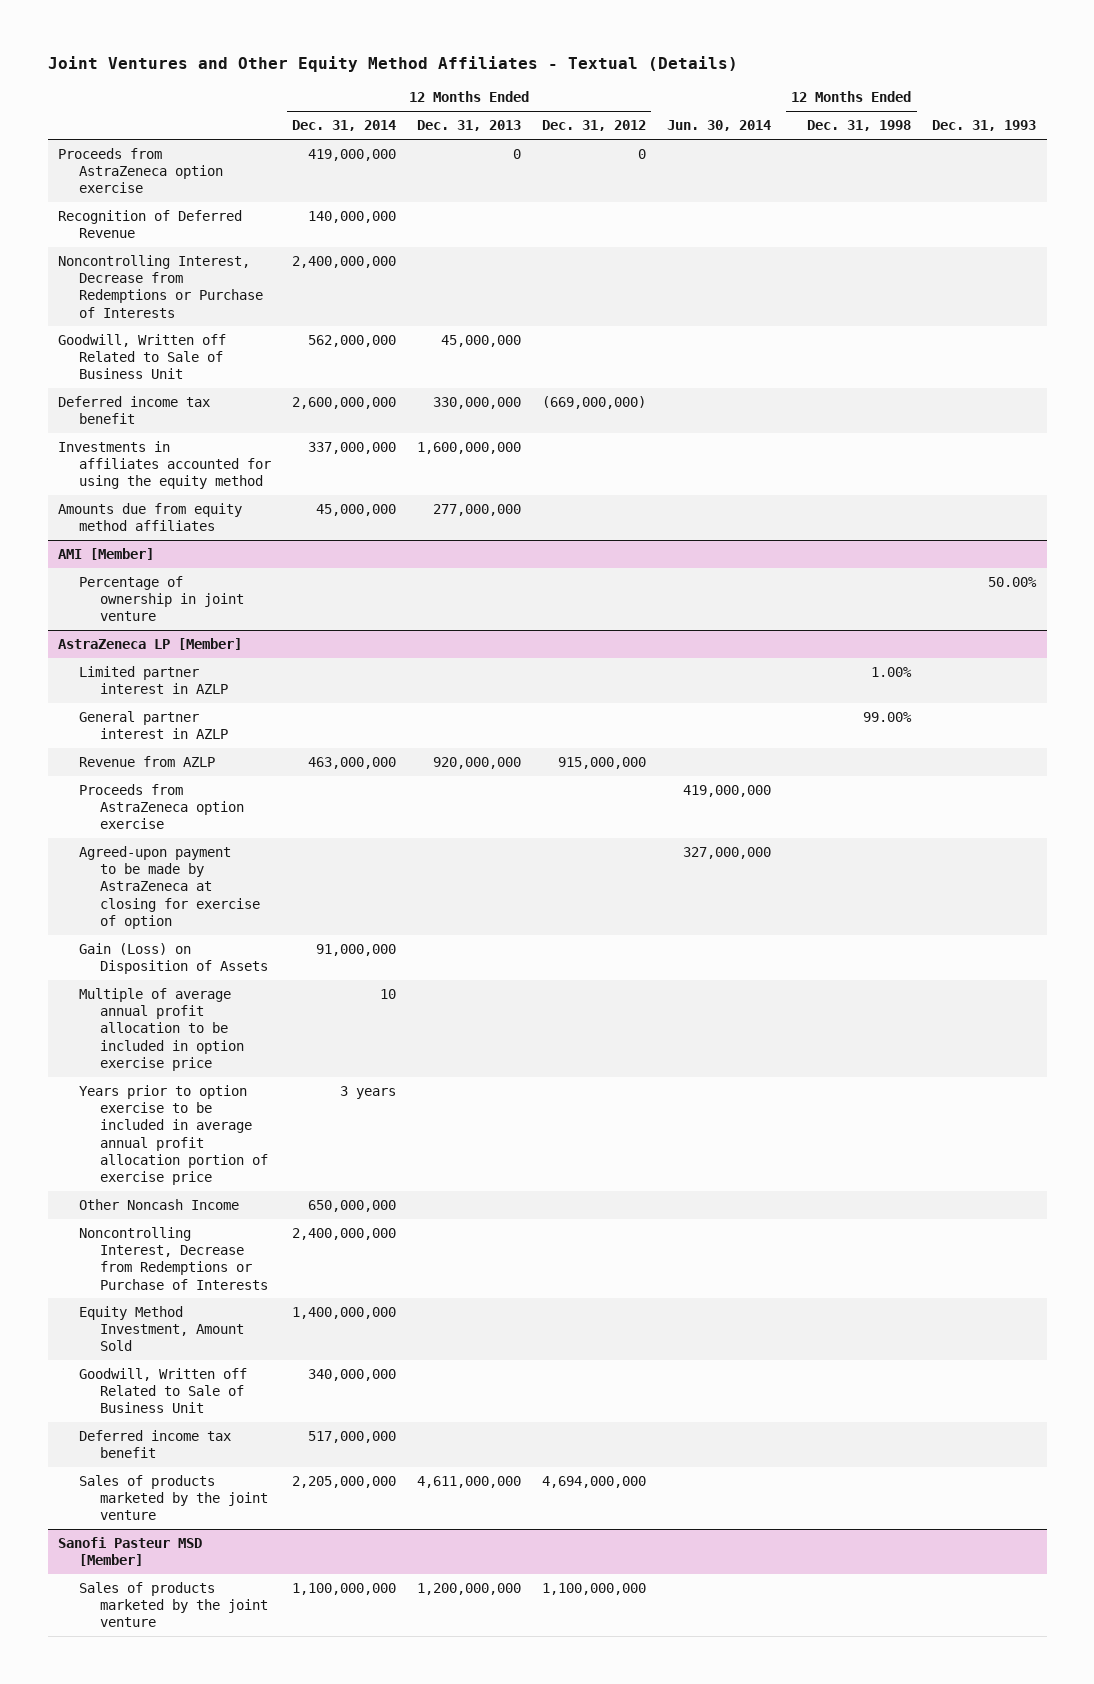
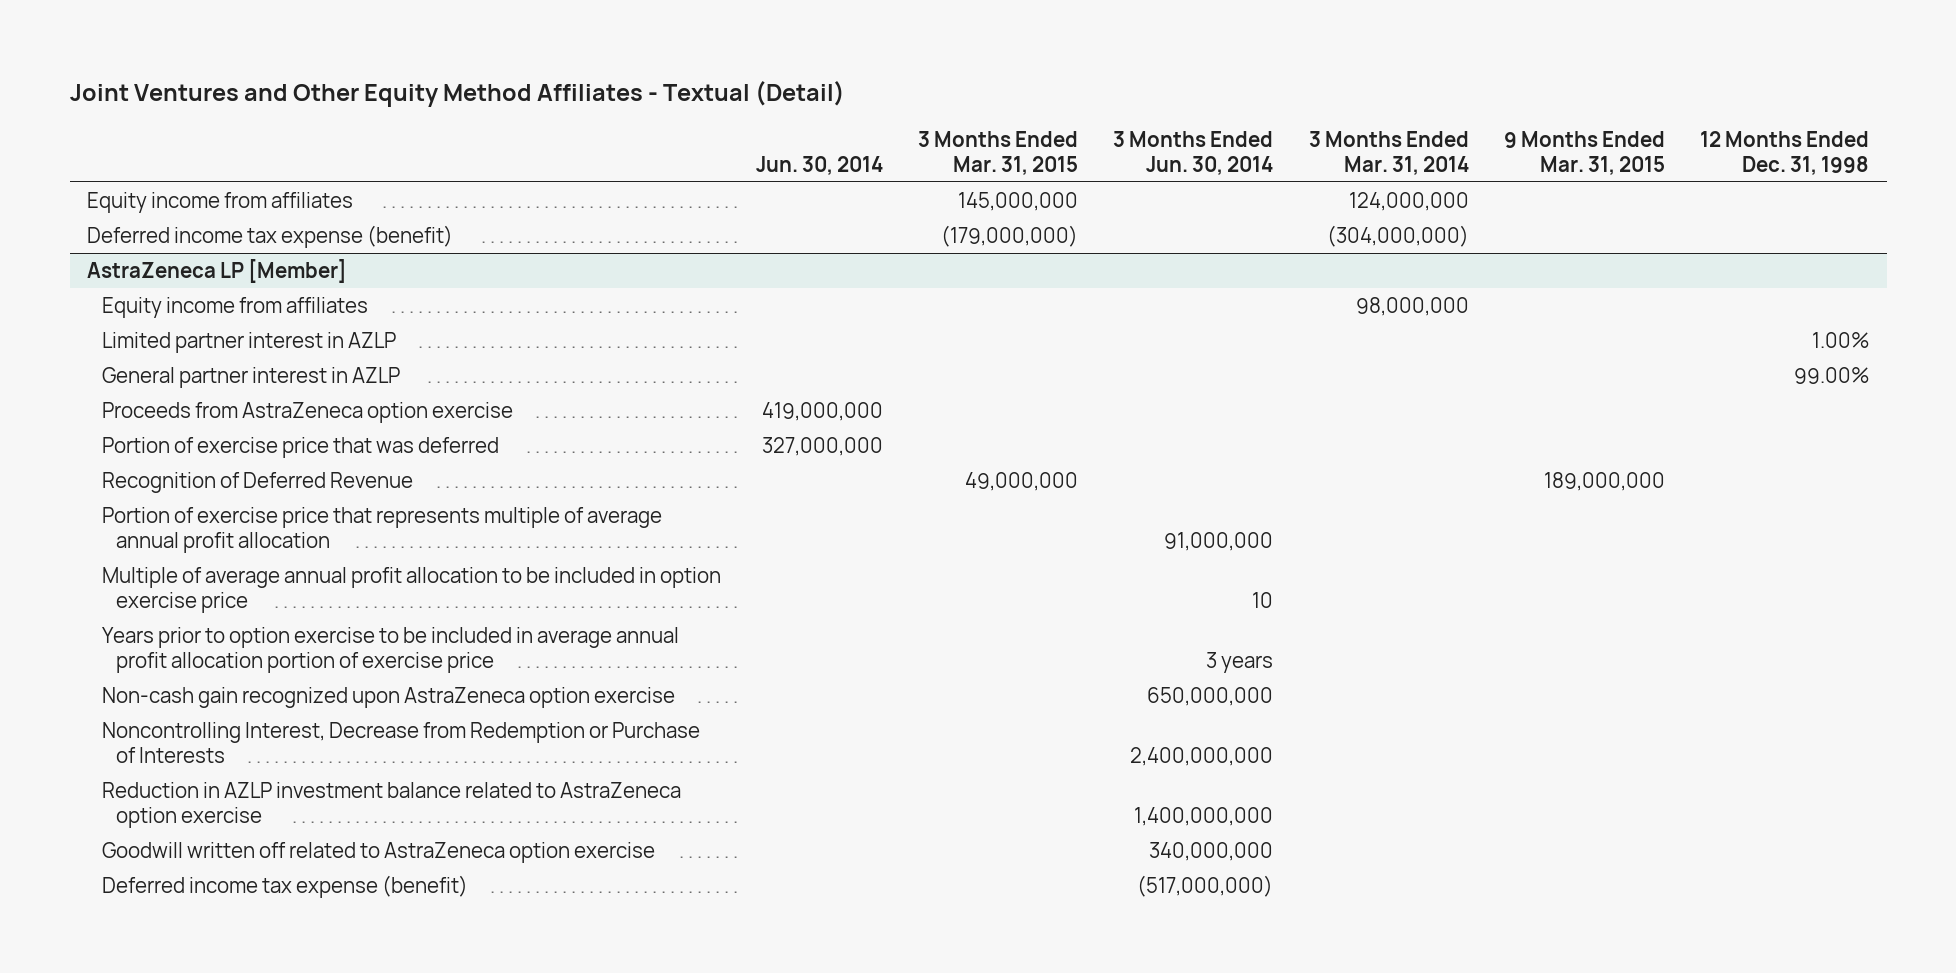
- Joint Ventures and Other Equity Method Affiliates - Textual (Details)
+ Joint Ventures and Other Equity Method Affiliates - Textual (Detail)
- | 12 Months Ended Dec. 31, 2014 | 12 Months Ended Dec. 31, 2013 | 12 Months Ended Dec. 31, 2012 | Jun. 30, 2014 | 12 Months Ended Dec. 31, 1998 | Dec. 31, 1993
+ | Jun. 30, 2014 | 3 Months Ended Mar. 31, 2015 | 3 Months Ended Jun. 30, 2014 | 3 Months Ended Mar. 31, 2014 | 9 Months Ended Mar. 31, 2015 | 12 Months Ended Dec. 31, 1998
- Proceeds from AstraZeneca option exercise | 419,000,000 | 0 | 0 | | |
- Recognition of Deferred Revenue | 140,000,000 | | | | |
- Noncontrolling Interest, Decrease from Redemptions or Purchase of Interests | 2,400,000,000 | | | | |
- Goodwill, Written off Related to Sale of Business Unit | 562,000,000 | 45,000,000 | | | |
- Deferred income tax benefit | 2,600,000,000 | 330,000,000 | (669,000,000) | | |
- Investments in affiliates accounted for using the equity method | 337,000,000 | 1,600,000,000 | | | |
- Amounts due from equity method affiliates | 45,000,000 | 277,000,000 | | | |
- AMI [Member]
- Percentage of ownership in joint venture | | | | | | 50.00%
+ Equity income from affiliates | | 145,000,000 | | 124,000,000 | |
+ Deferred income tax expense (benefit) | | (179,000,000) | | (304,000,000) | |
@ AstraZeneca LP [Member]
+ Equity income from affiliates | | | | 98,000,000 | |
- Revenue from AZLP | 463,000,000 | 920,000,000 | 915,000,000 | | |
- Agreed-upon payment to be made by AstraZeneca at closing for exercise of option | | | | 327,000,000 | |
- Gain (Loss) on Disposition of Assets | 91,000,000 | | | | |
+ Portion of exercise price that was deferred | 327,000,000 | | | | |
+ Recognition of Deferred Revenue | | 49,000,000 | | | 189,000,000 |
+ Portion of exercise price that represents multiple of average annual profit allocation | | | 91,000,000 | | |
- Other Noncash Income | 650,000,000 | | | | |
- Noncontrolling Interest, Decrease from Redemptions or Purchase of Interests | 2,400,000,000 | | | | |
- Equity Method Investment, Amount Sold | 1,400,000,000 | | | | |
- Goodwill, Written off Related to Sale of Business Unit | 340,000,000 | | | | |
- Deferred income tax benefit | 517,000,000 | | | | |
- Sales of products marketed by the joint venture | 2,205,000,000 | 4,611,000,000 | 4,694,000,000 | | |
- Sanofi Pasteur MSD [Member]
- Sales of products marketed by the joint venture | 1,100,000,000 | 1,200,000,000 | 1,100,000,000 | | |
@ AstraZeneca LP [Member]
+ Non-cash gain recognized upon AstraZeneca option exercise | | | 650,000,000 | | |
+ Noncontrolling Interest, Decrease from Redemption or Purchase of Interests | | | 2,400,000,000 | | |
+ Reduction in AZLP investment balance related to AstraZeneca option exercise | | | 1,400,000,000 | | |
+ Goodwill written off related to AstraZeneca option exercise | | | 340,000,000 | | |
+ Deferred income tax expense (benefit) | | | (517,000,000) | | |

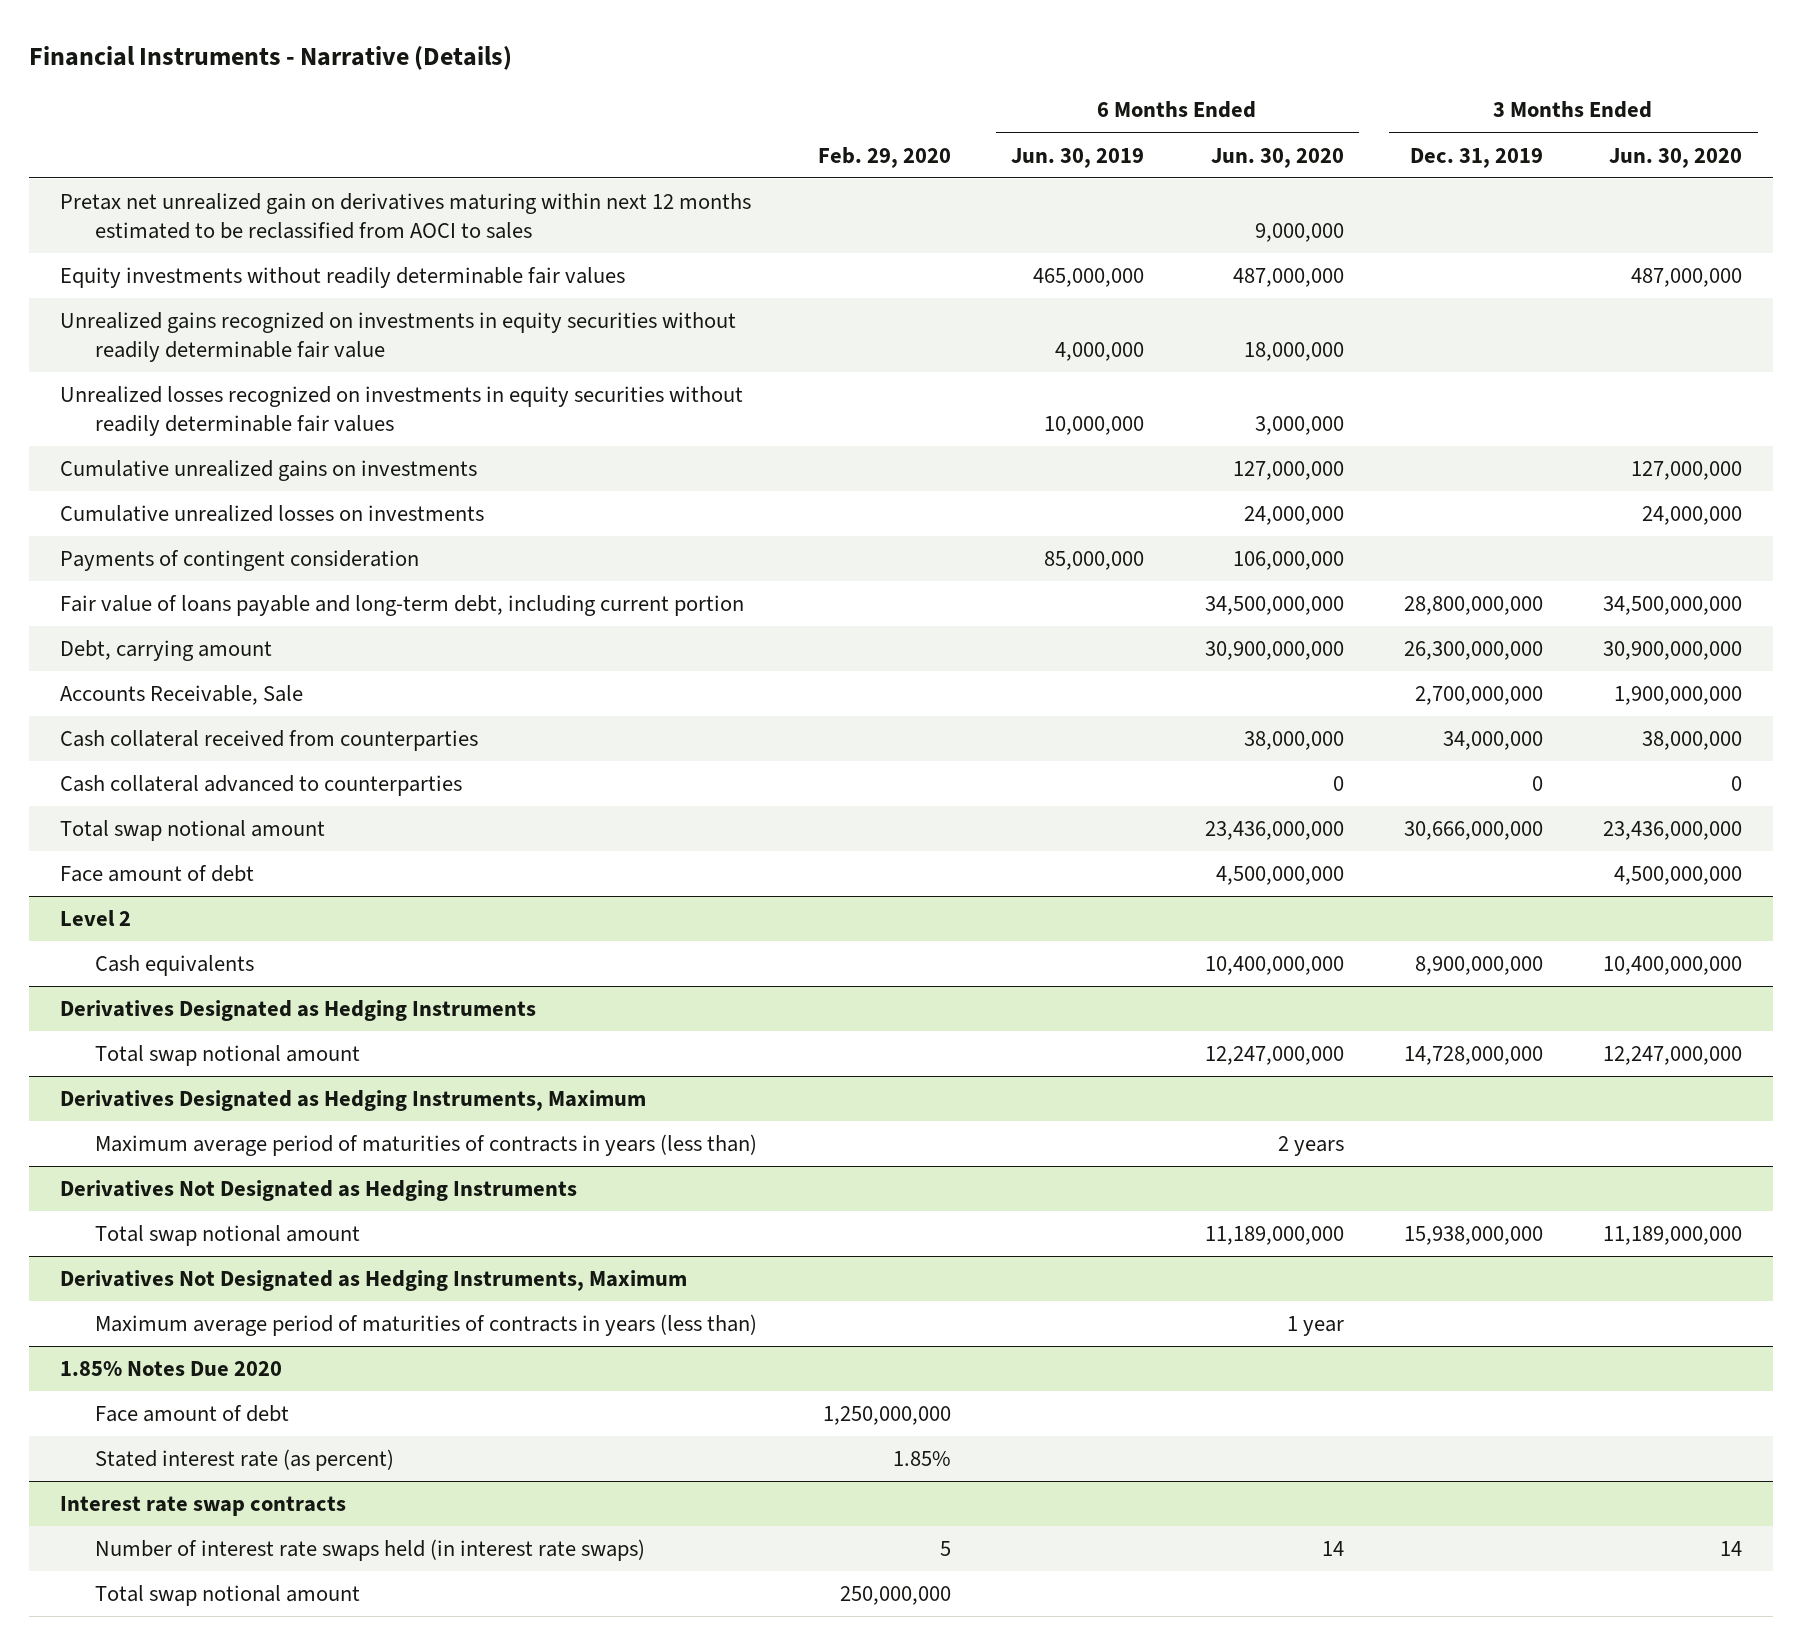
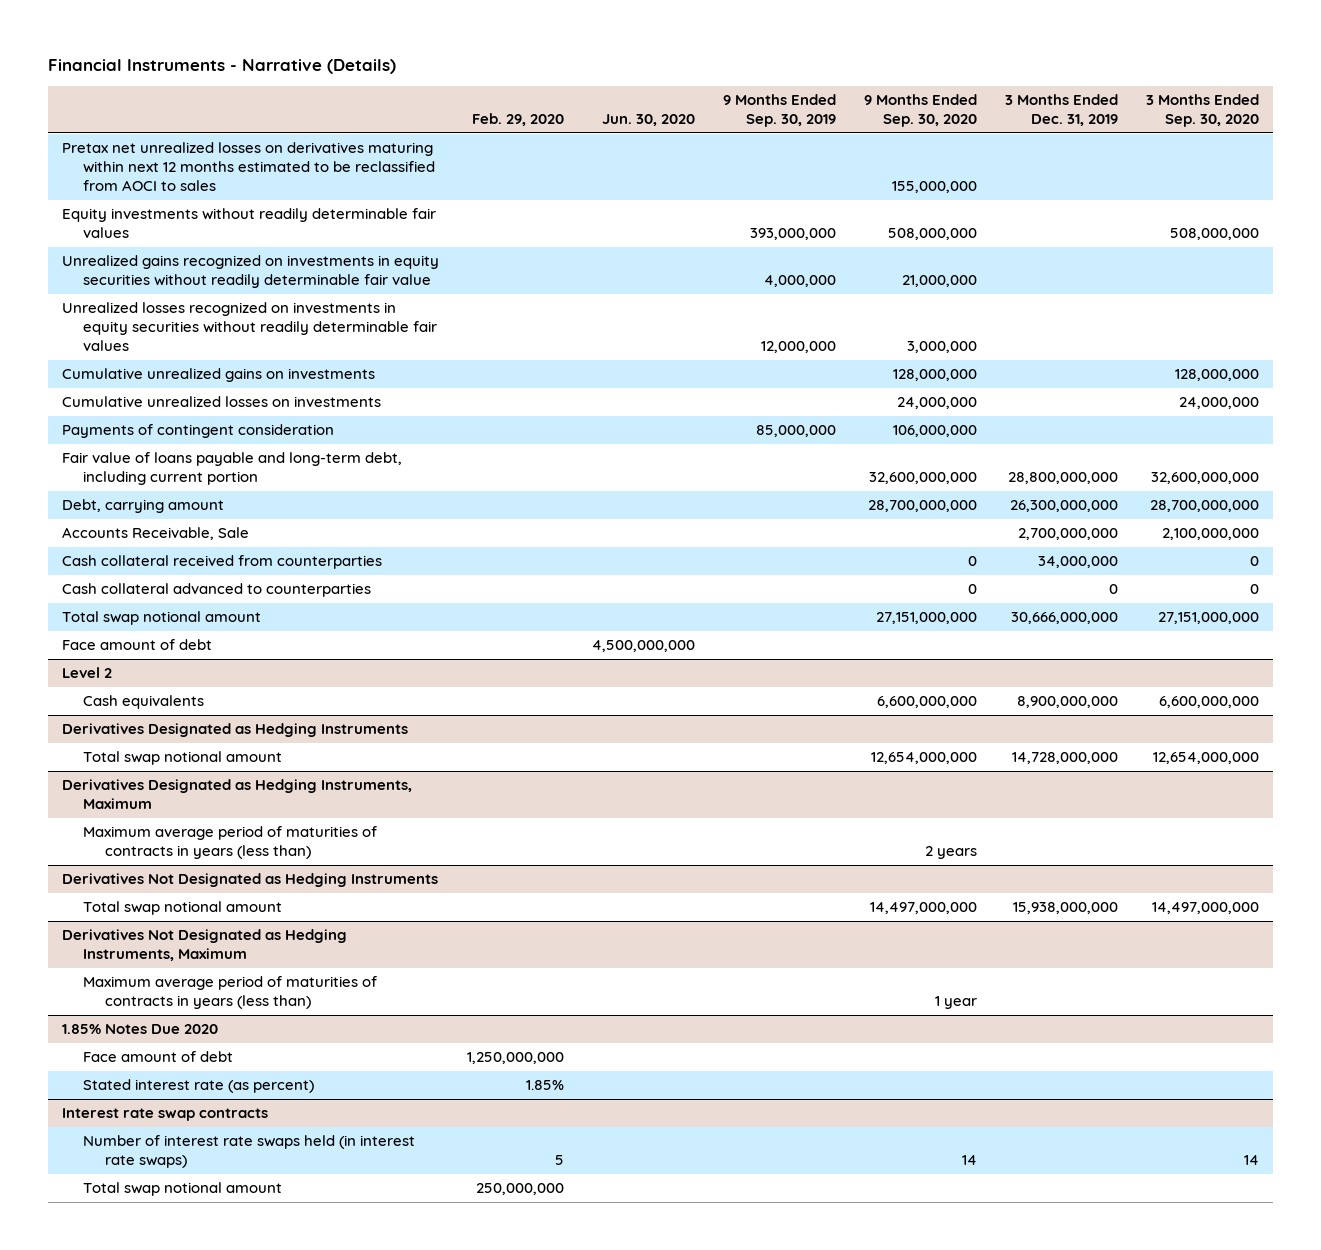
- | Feb. 29, 2020 | 6 Months Ended Jun. 30, 2019 | 6 Months Ended Jun. 30, 2020 | 3 Months Ended Dec. 31, 2019 | 3 Months Ended Jun. 30, 2020
+ | Feb. 29, 2020 | Jun. 30, 2020 | 9 Months Ended Sep. 30, 2019 | 9 Months Ended Sep. 30, 2020 | 3 Months Ended Dec. 31, 2019 | 3 Months Ended Sep. 30, 2020
- Pretax net unrealized gain on derivatives maturing within next 12 months estimated to be reclassified from AOCI to sales | | | 9,000,000 | |
+ Pretax net unrealized losses on derivatives maturing within next 12 months estimated to be reclassified from AOCI to sales | | | | 155,000,000 | |

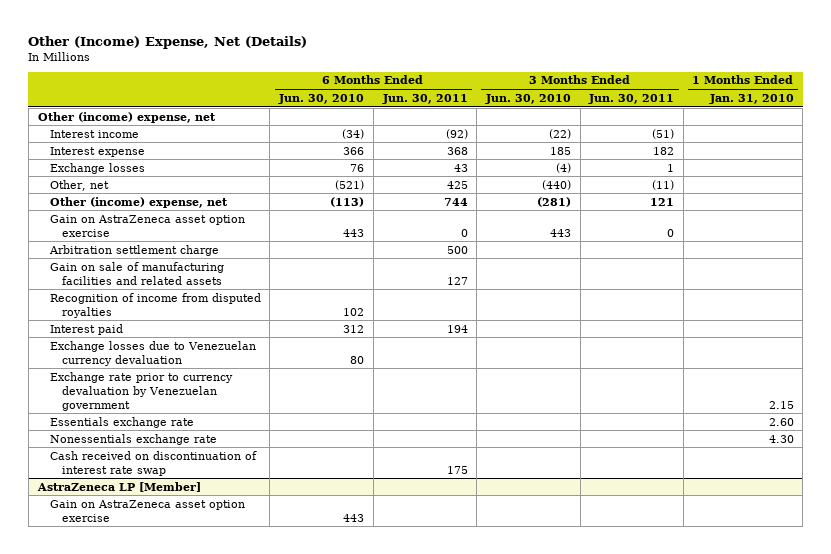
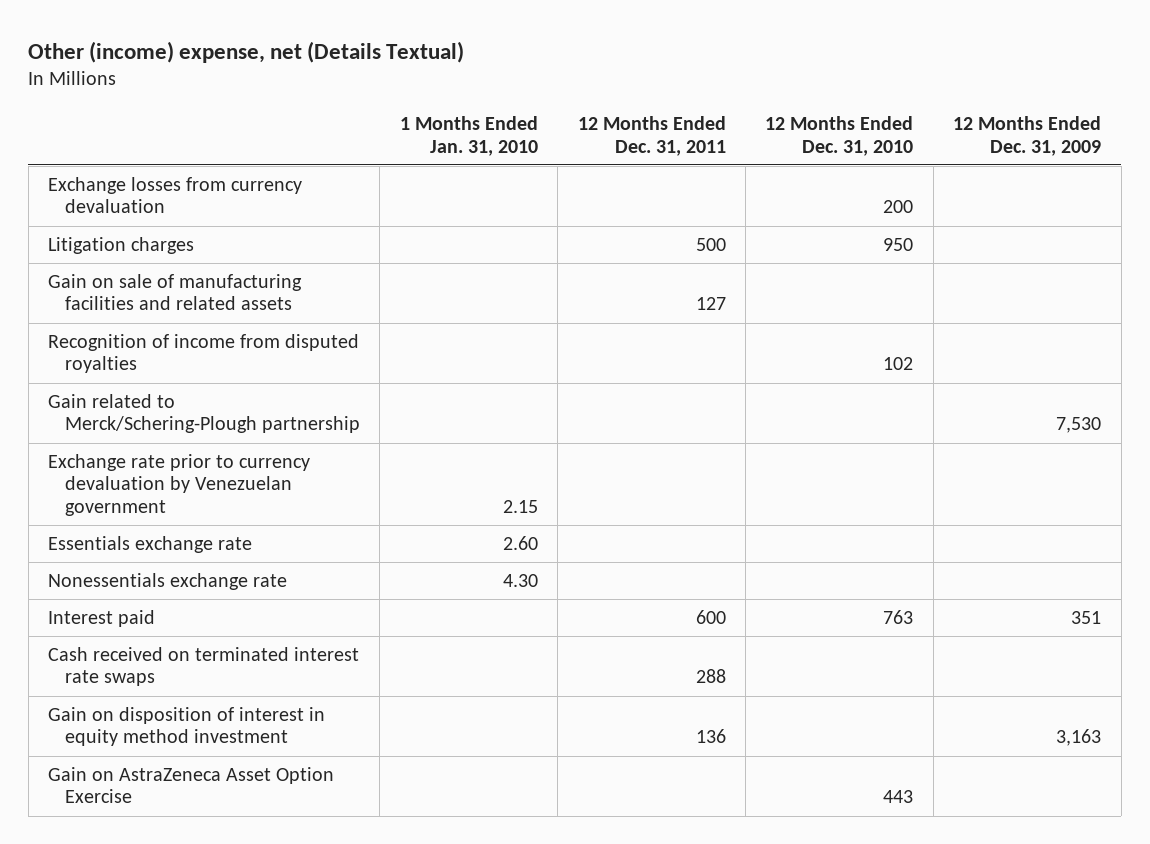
- Other (Income) Expense, Net (Details)
+ Other (income) expense, net (Details Textual)
- | 6 Months Ended Jun. 30, 2010 | 6 Months Ended Jun. 30, 2011 | 3 Months Ended Jun. 30, 2010 | 3 Months Ended Jun. 30, 2011 | 1 Months Ended Jan. 31, 2010
+ | 1 Months Ended Jan. 31, 2010 | 12 Months Ended Dec. 31, 2011 | 12 Months Ended Dec. 31, 2010 | 12 Months Ended Dec. 31, 2009
- Other (income) expense, net
- Interest income | (34) | (92) | (22) | (51) |
- Interest expense | 366 | 368 | 185 | 182 |
- Exchange losses | 76 | 43 | (4) | 1 |
- Other, net | (521) | 425 | (440) | (11) |
- Other (income) expense, net | (113) | 744 | (281) | 121 |
- Gain on AstraZeneca asset option exercise | 443 | 0 | 443 | 0 |
- Arbitration settlement charge | | 500 | | |
+ Exchange losses from currency devaluation | | | 200 |
+ Litigation charges | | 500 | 950 |
- Exchange losses due to Venezuelan currency devaluation | 80 | | | |
+ Gain related to Merck/Schering-Plough partnership | | | | 7,530
- Cash received on discontinuation of interest rate swap | | 175 | | |
- AstraZeneca LP [Member]
- Gain on AstraZeneca asset option exercise | 443 | | | |
moved down: Interest paid | | 600 | 763 | 351
+ Cash received on terminated interest rate swaps | | 288 | |
+ Gain on disposition of interest in equity method investment | | 136 | | 3,163
+ Gain on AstraZeneca Asset Option Exercise | | | 443 |

